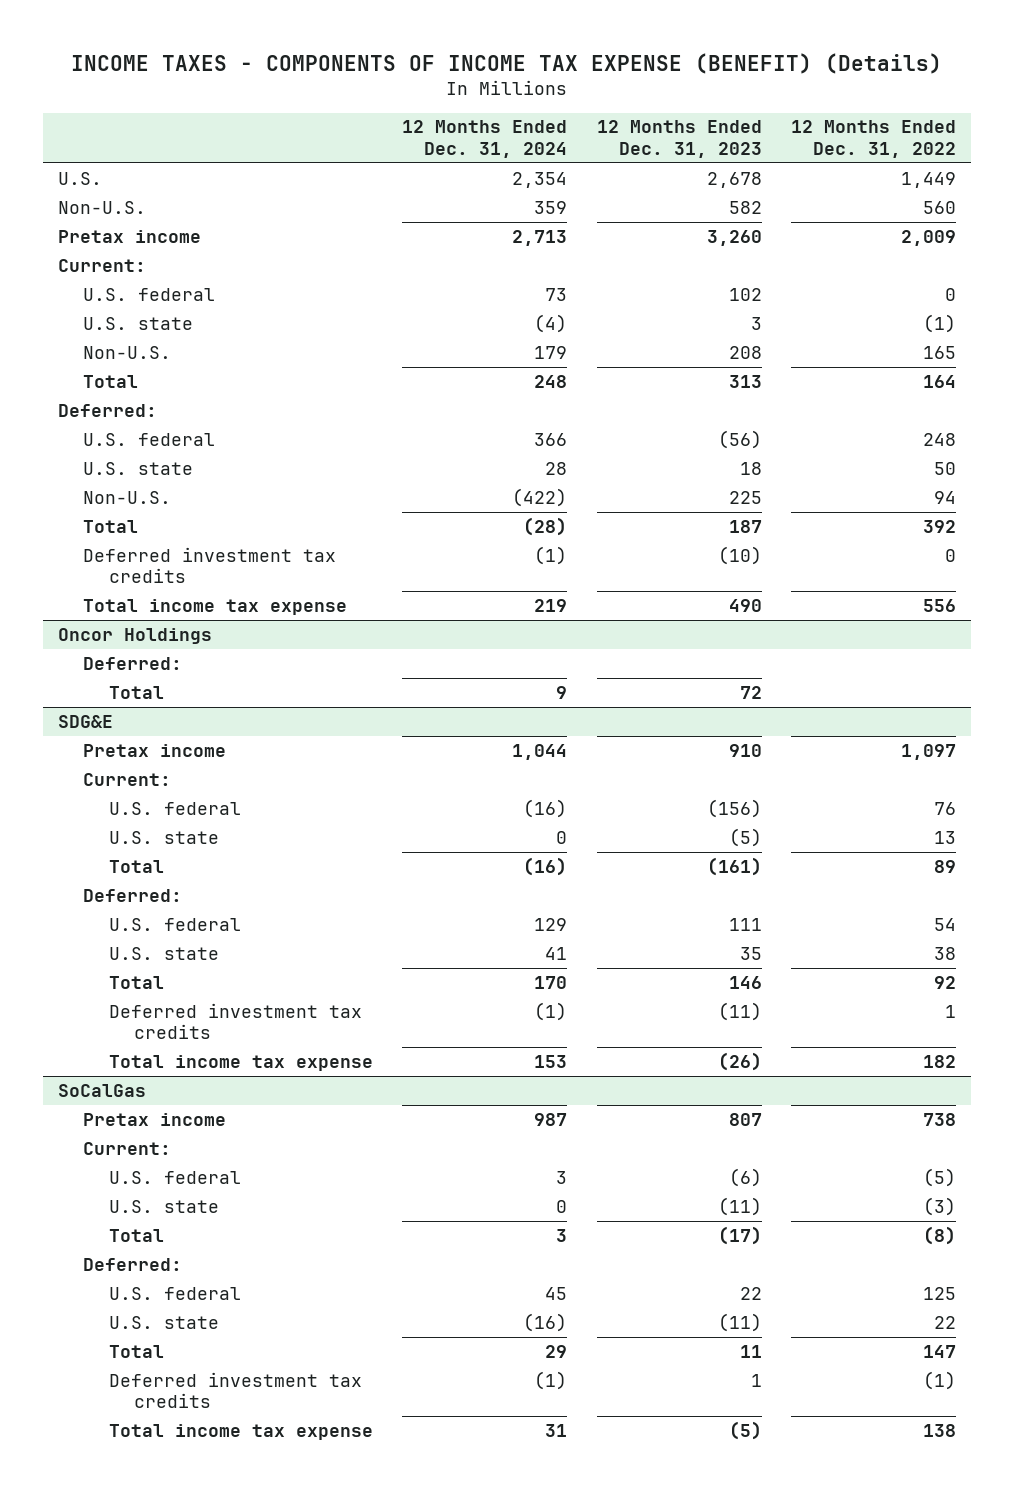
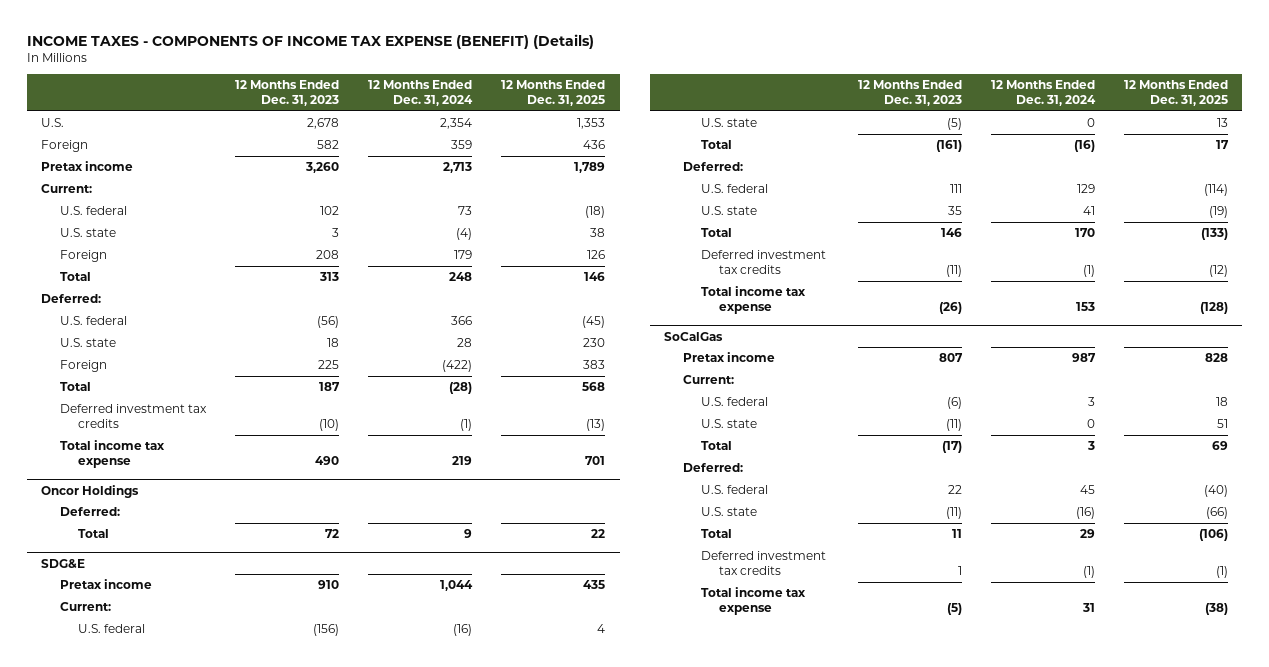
- | 12 Months Ended Dec. 31, 2024 | 12 Months Ended Dec. 31, 2023 | 12 Months Ended Dec. 31, 2022
+ | 12 Months Ended Dec. 31, 2023 | 12 Months Ended Dec. 31, 2024 | 12 Months Ended Dec. 31, 2025
- Non-U.S. | 359 | 582 | 560
+ Foreign | 582 | 359 | 436
- Non-U.S. | 179 | 208 | 165
+ Foreign | 208 | 179 | 126
- Non-U.S. | (422) | 225 | 94
+ Foreign | 225 | (422) | 383

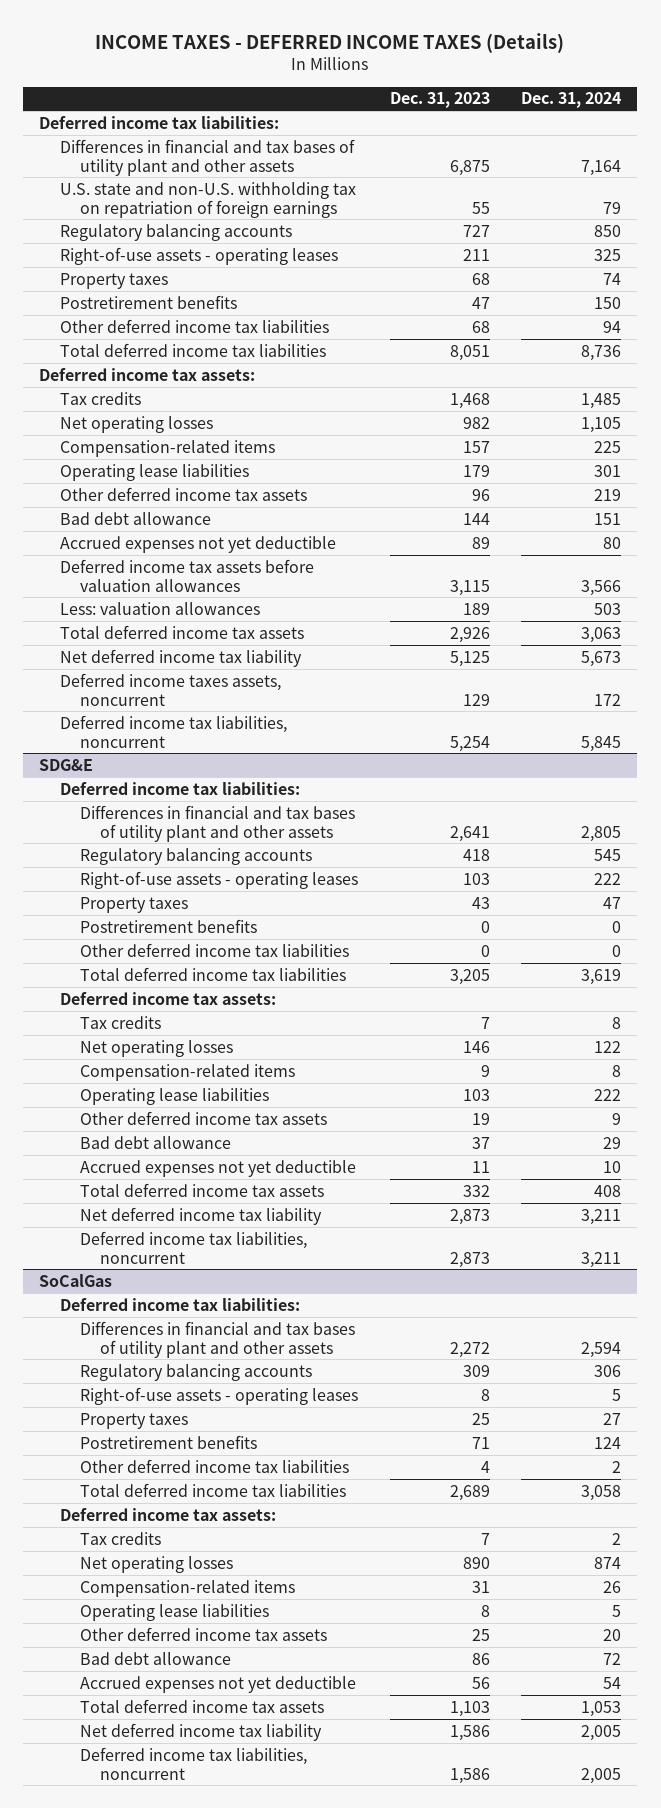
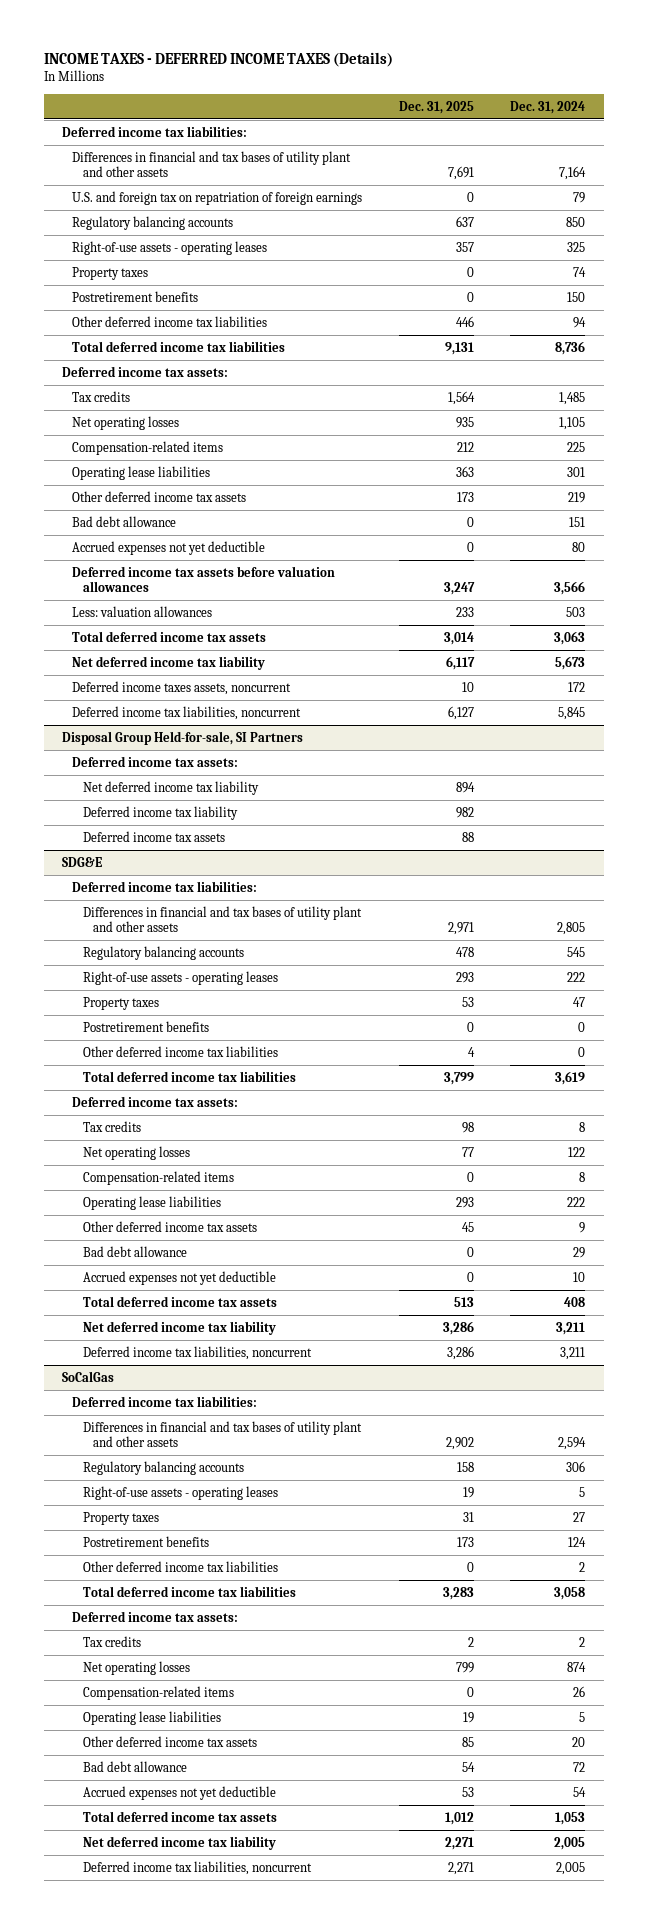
- | Dec. 31, 2023 | Dec. 31, 2024
+ | Dec. 31, 2025 | Dec. 31, 2024
- U.S. state and non-U.S. withholding tax on repatriation of foreign earnings | 55 | 79
+ U.S. and foreign tax on repatriation of foreign earnings | 0 | 79
+ Disposal Group Held-for-sale, SI Partners
+ Deferred income tax assets:
+ Net deferred income tax liability | 894 |
+ Deferred income tax liability | 982 |
+ Deferred income tax assets | 88 |

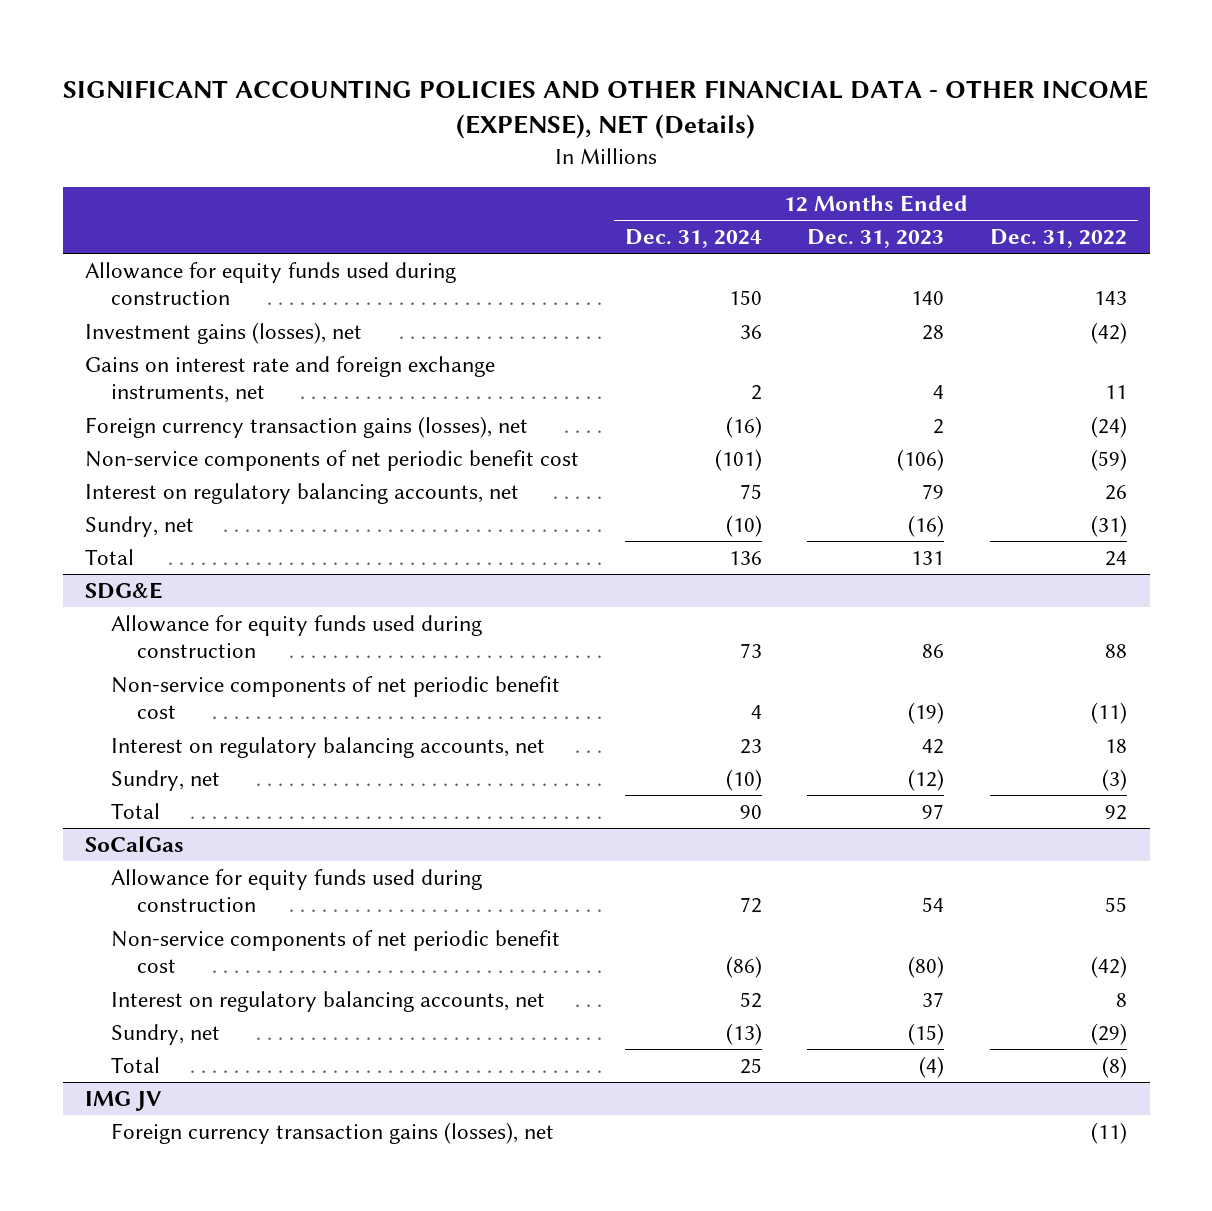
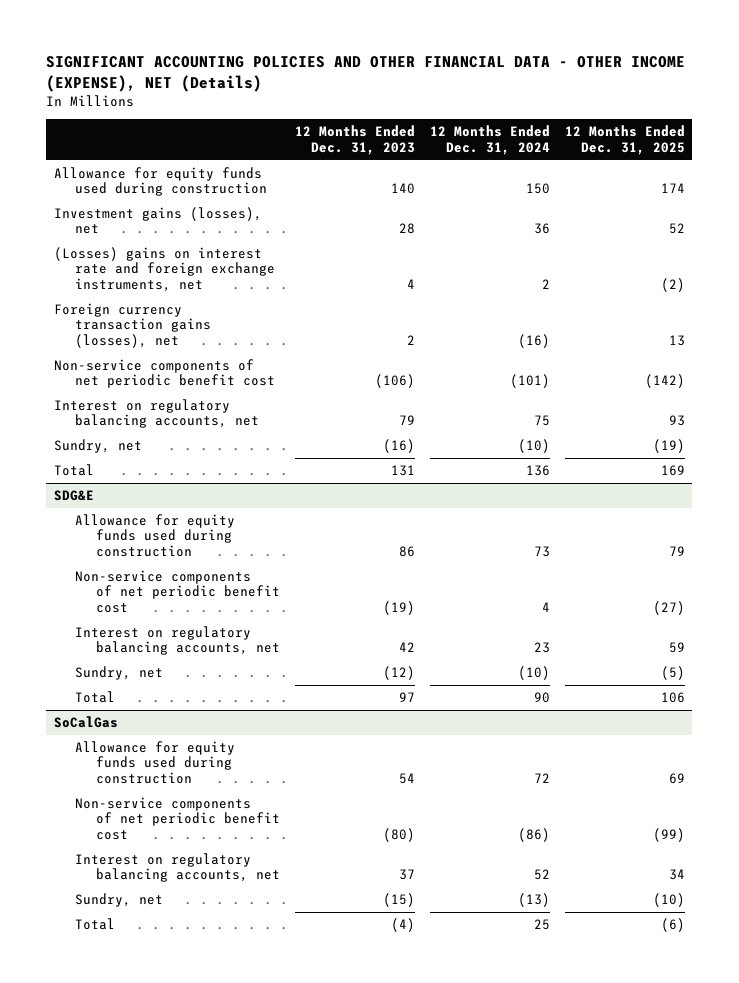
- | 12 Months Ended Dec. 31, 2024 | 12 Months Ended Dec. 31, 2023 | 12 Months Ended Dec. 31, 2022
+ | 12 Months Ended Dec. 31, 2023 | 12 Months Ended Dec. 31, 2024 | 12 Months Ended Dec. 31, 2025
- Gains on interest rate and foreign exchange instruments, net | 2 | 4 | 11
+ (Losses) gains on interest rate and foreign exchange instruments, net | 4 | 2 | (2)
- IMG JV
- Foreign currency transaction gains (losses), net | | | (11)

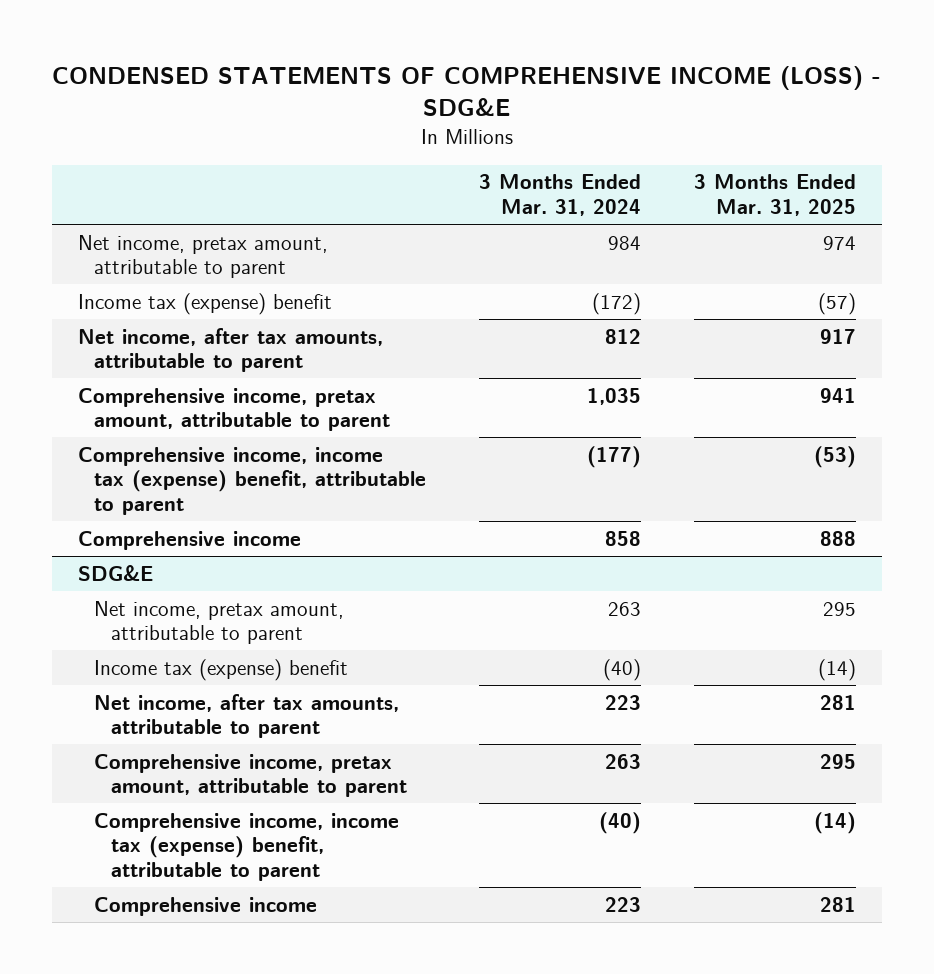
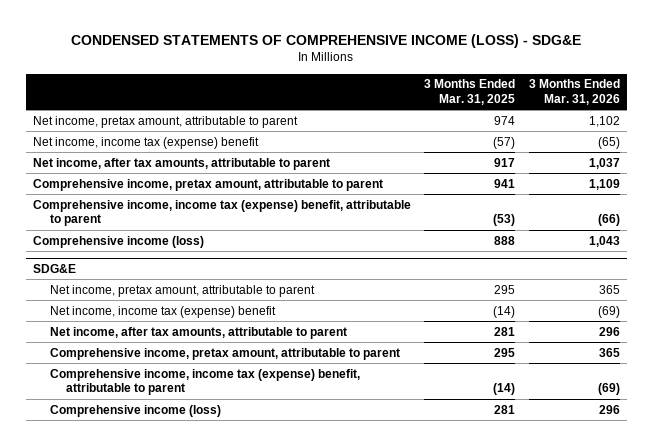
- | 3 Months Ended Mar. 31, 2024 | 3 Months Ended Mar. 31, 2025
+ | 3 Months Ended Mar. 31, 2025 | 3 Months Ended Mar. 31, 2026
- Income tax (expense) benefit | (172) | (57)
+ Net income, income tax (expense) benefit | (57) | (65)
- Comprehensive income | 858 | 888
+ Comprehensive income (loss) | 888 | 1,043
@ SDG&E
- Income tax (expense) benefit | (40) | (14)
+ Net income, income tax (expense) benefit | (14) | (69)
- Comprehensive income | 223 | 281
+ Comprehensive income (loss) | 281 | 296

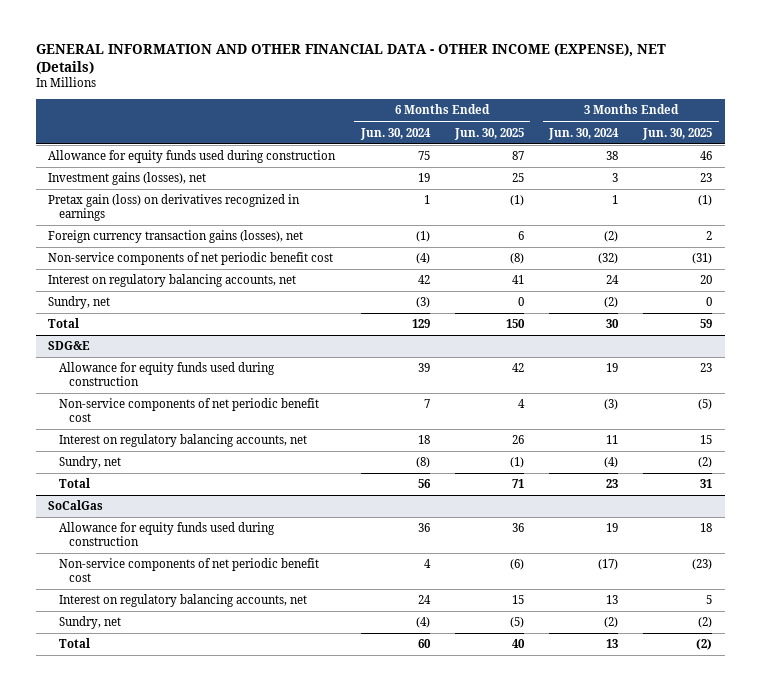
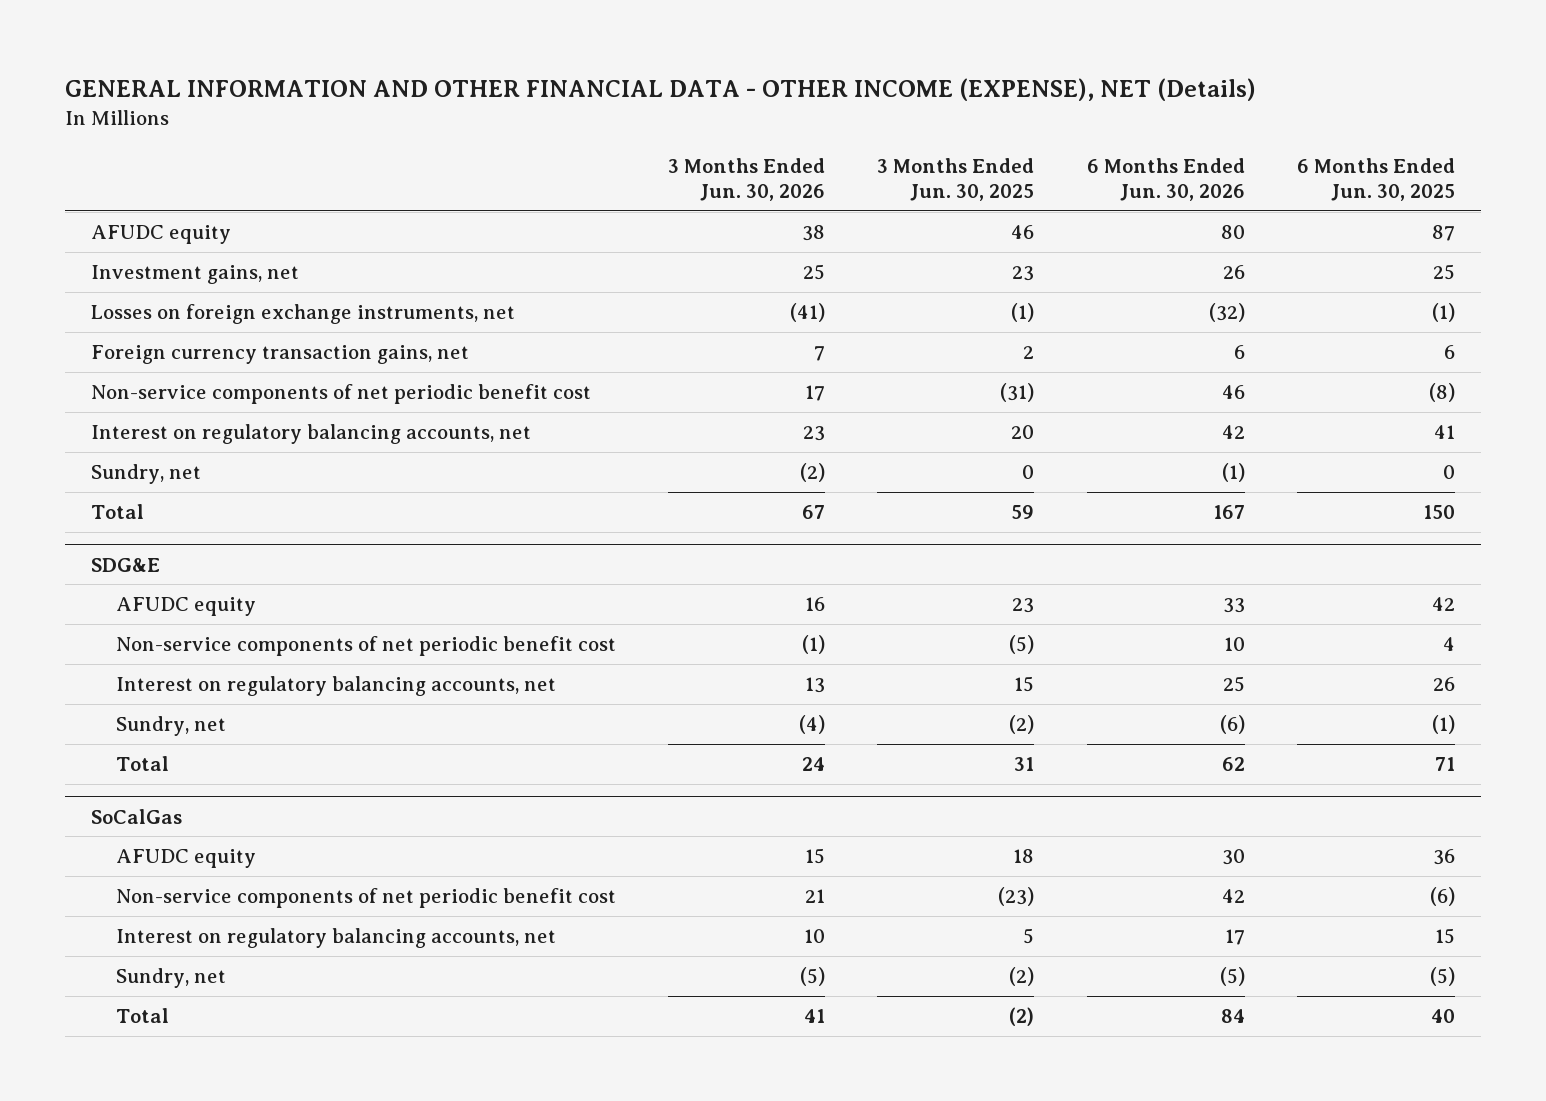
- | 6 Months Ended Jun. 30, 2024 | 6 Months Ended Jun. 30, 2025 | 3 Months Ended Jun. 30, 2024 | 3 Months Ended Jun. 30, 2025
+ | 3 Months Ended Jun. 30, 2026 | 3 Months Ended Jun. 30, 2025 | 6 Months Ended Jun. 30, 2026 | 6 Months Ended Jun. 30, 2025
- Allowance for equity funds used during construction | 75 | 87 | 38 | 46
- Investment gains (losses), net | 19 | 25 | 3 | 23
- Pretax gain (loss) on derivatives recognized in earnings | 1 | (1) | 1 | (1)
- Foreign currency transaction gains (losses), net | (1) | 6 | (2) | 2
+ AFUDC equity | 38 | 46 | 80 | 87
+ Investment gains, net | 25 | 23 | 26 | 25
+ Losses on foreign exchange instruments, net | (41) | (1) | (32) | (1)
+ Foreign currency transaction gains, net | 7 | 2 | 6 | 6
@ SDG&E
- Allowance for equity funds used during construction | 39 | 42 | 19 | 23
+ AFUDC equity | 16 | 23 | 33 | 42
@ SoCalGas
- Allowance for equity funds used during construction | 36 | 36 | 19 | 18
+ AFUDC equity | 15 | 18 | 30 | 36

